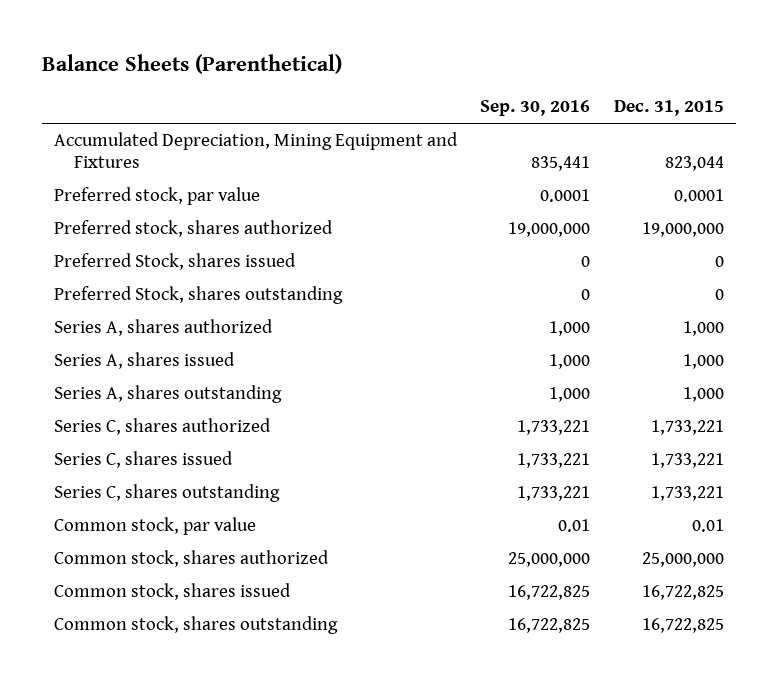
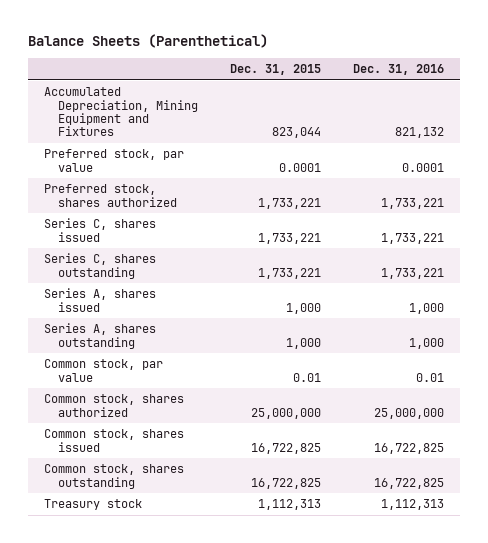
- | Sep. 30, 2016 | Dec. 31, 2015
+ | Dec. 31, 2015 | Dec. 31, 2016
- Preferred stock, shares authorized | 19,000,000 | 19,000,000
- Preferred Stock, shares issued | 0 | 0
- Preferred Stock, shares outstanding | 0 | 0
- Series A, shares authorized | 1,000 | 1,000
- Series C, shares authorized | 1,733,221 | 1,733,221
+ Preferred stock, shares authorized | 1,733,221 | 1,733,221
moved down: Series A, shares issued | 1,000 | 1,000
moved down: Series A, shares outstanding | 1,000 | 1,000
+ Treasury stock | 1,112,313 | 1,112,313

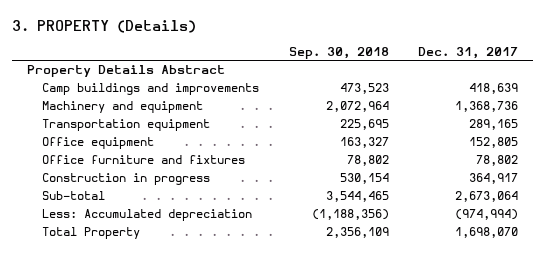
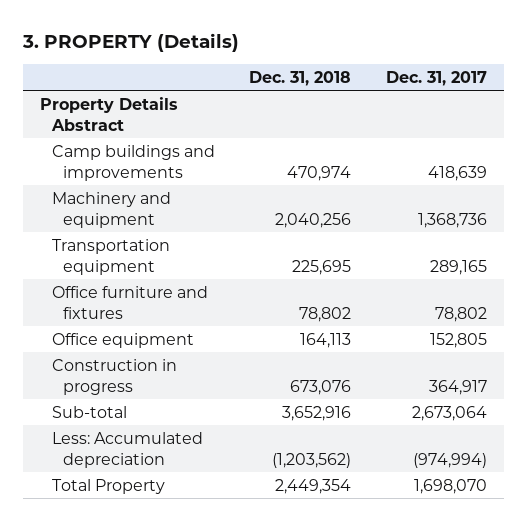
- | Sep. 30, 2018 | Dec. 31, 2017
+ | Dec. 31, 2018 | Dec. 31, 2017
moved down: Office equipment | 164,113 | 152,805

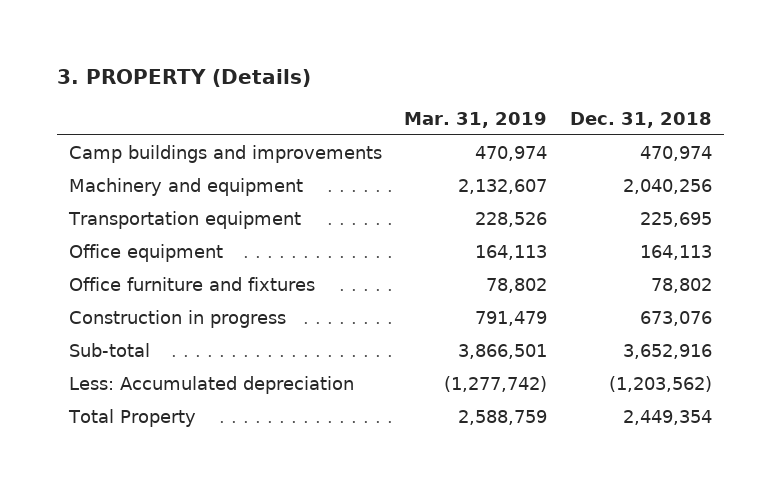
- | Dec. 31, 2018 | Dec. 31, 2017
+ | Mar. 31, 2019 | Dec. 31, 2018
- Property Details Abstract
moved down: Office furniture and fixtures | 78,802 | 78,802

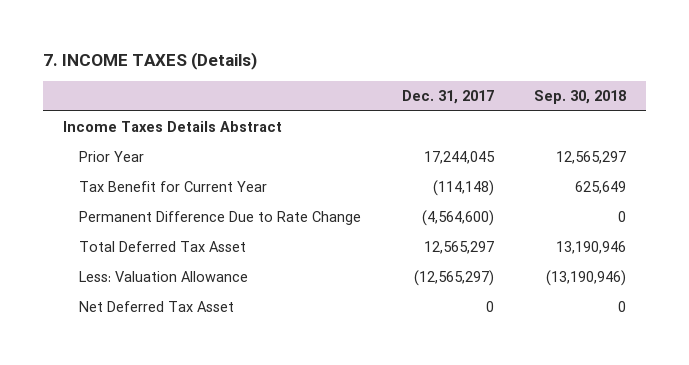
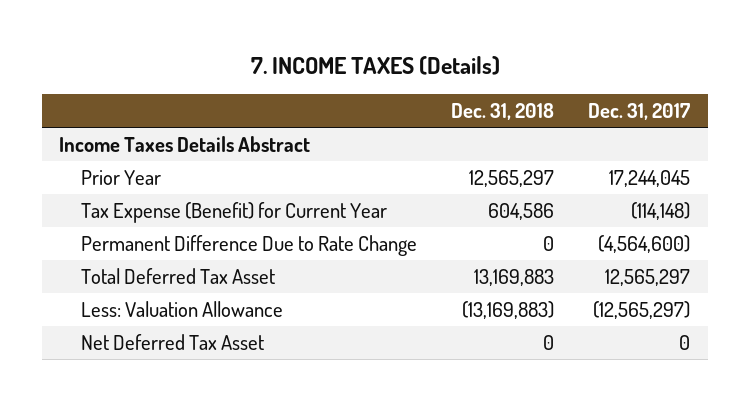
- | Dec. 31, 2017 | Sep. 30, 2018
+ | Dec. 31, 2018 | Dec. 31, 2017
- Tax Benefit for Current Year | (114,148) | 625,649
+ Tax Expense (Benefit) for Current Year | 604,586 | (114,148)

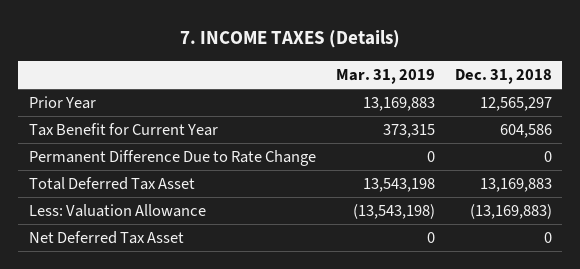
- | Dec. 31, 2018 | Dec. 31, 2017
+ | Mar. 31, 2019 | Dec. 31, 2018
- Income Taxes Details Abstract
- Tax Expense (Benefit) for Current Year | 604,586 | (114,148)
+ Tax Benefit for Current Year | 373,315 | 604,586

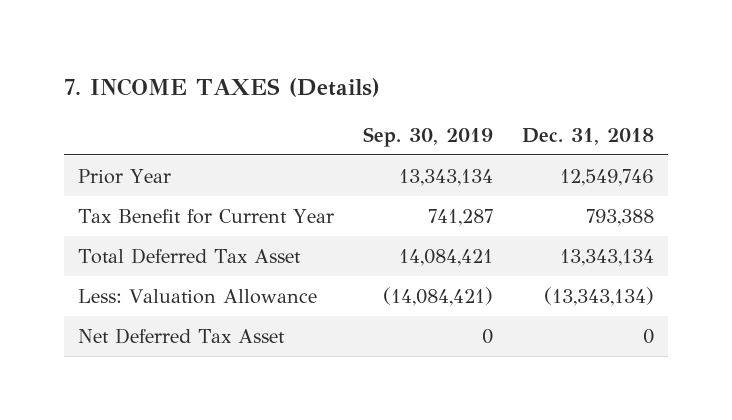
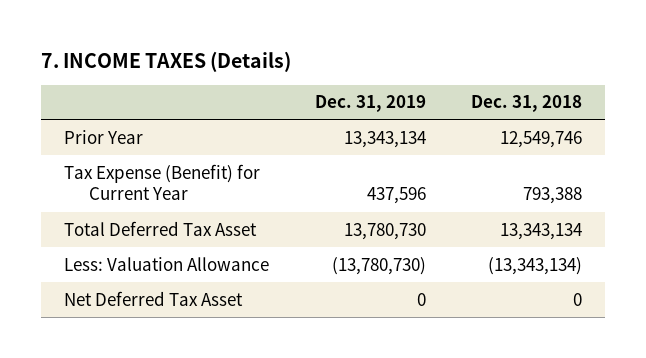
- | Sep. 30, 2019 | Dec. 31, 2018
+ | Dec. 31, 2019 | Dec. 31, 2018
- Tax Benefit for Current Year | 741,287 | 793,388
+ Tax Expense (Benefit) for Current Year | 437,596 | 793,388

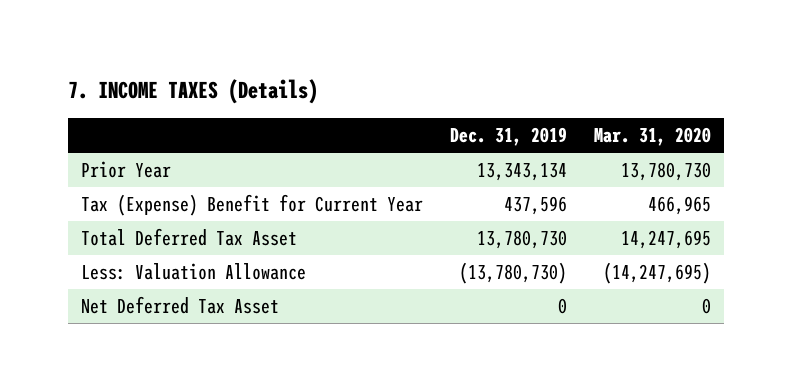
- | Dec. 31, 2019 | Dec. 31, 2018
+ | Dec. 31, 2019 | Mar. 31, 2020
- Tax Expense (Benefit) for Current Year | 437,596 | 793,388
+ Tax (Expense) Benefit for Current Year | 437,596 | 466,965

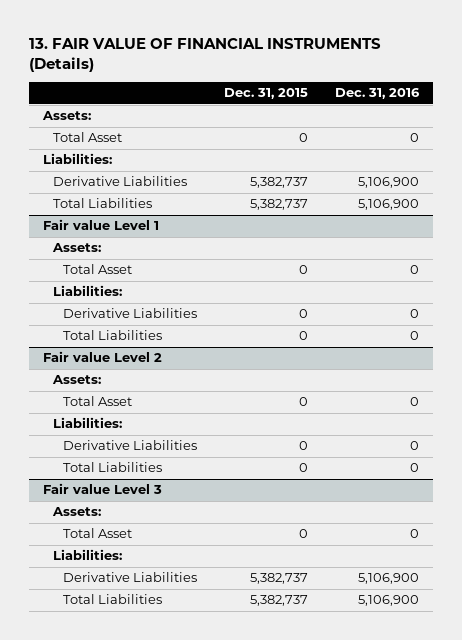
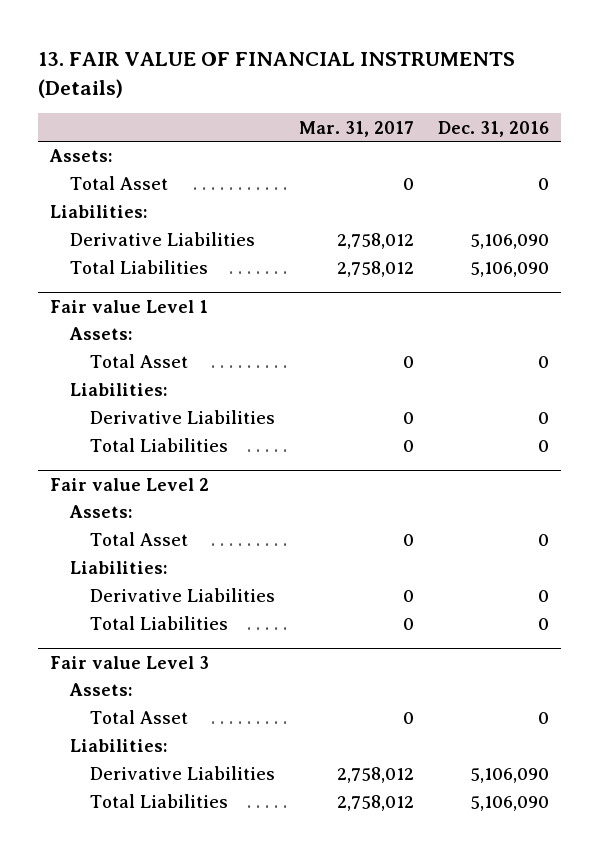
- | Dec. 31, 2015 | Dec. 31, 2016
+ | Mar. 31, 2017 | Dec. 31, 2016
- Derivative Liabilities | 5,382,737 | 5,106,900
- Total Liabilities | 5,382,737 | 5,106,900
+ Derivative Liabilities | 2,758,012 | 5,106,090
+ Total Liabilities | 2,758,012 | 5,106,090
@ Fair value Level 3
- Derivative Liabilities | 5,382,737 | 5,106,900
- Total Liabilities | 5,382,737 | 5,106,900
+ Derivative Liabilities | 2,758,012 | 5,106,090
+ Total Liabilities | 2,758,012 | 5,106,090

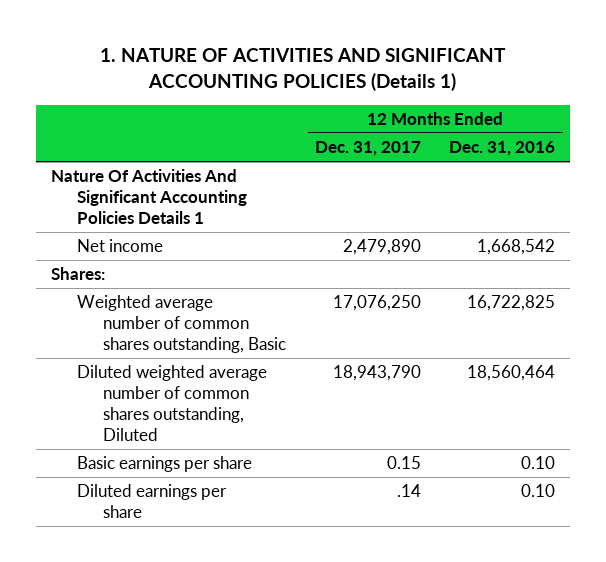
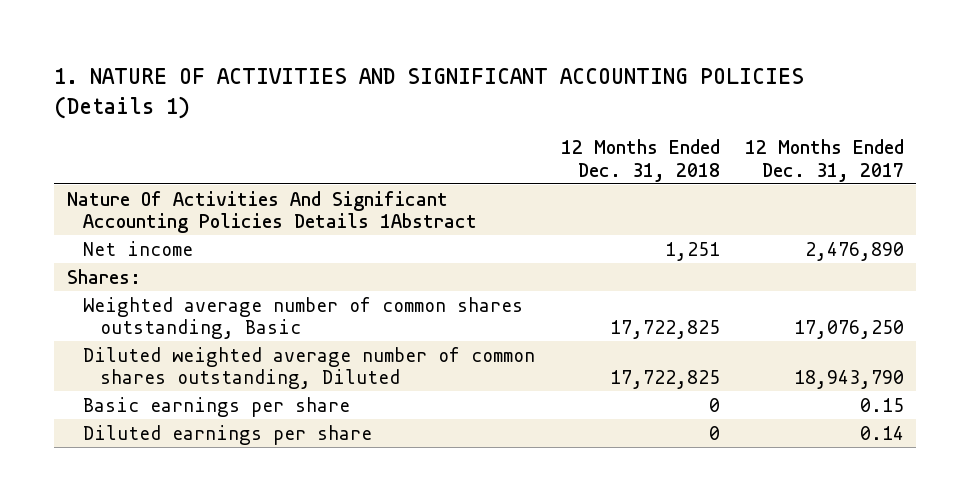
- | 12 Months Ended Dec. 31, 2017 | 12 Months Ended Dec. 31, 2016
+ | 12 Months Ended Dec. 31, 2018 | 12 Months Ended Dec. 31, 2017
- Nature Of Activities And Significant Accounting Policies Details 1
- Net income | 2,479,890 | 1,668,542
+ Nature Of Activities And Significant Accounting Policies Details 1Abstract
+ Net income | 1,251 | 2,476,890
- Diluted earnings per share | .14 | 0.10
+ Diluted earnings per share | 0 | 0.14

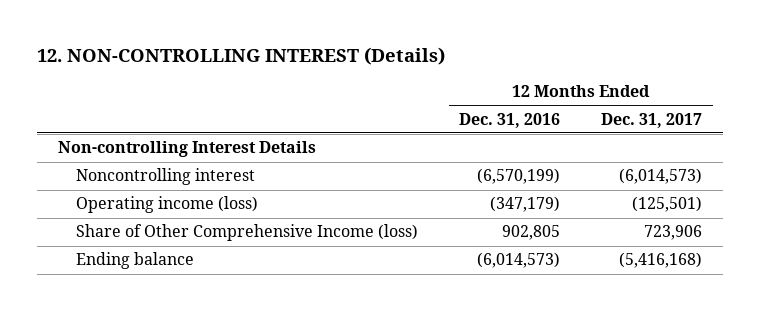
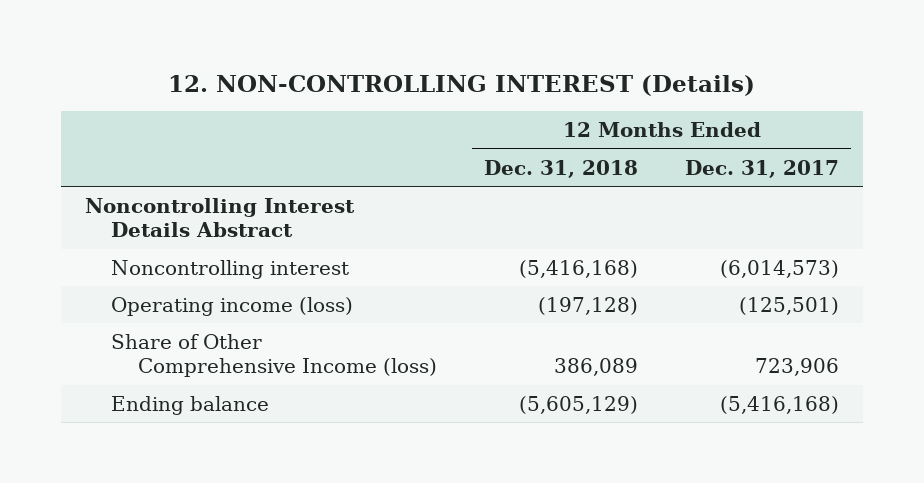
- | 12 Months Ended Dec. 31, 2016 | 12 Months Ended Dec. 31, 2017
+ | 12 Months Ended Dec. 31, 2018 | 12 Months Ended Dec. 31, 2017
- Non-controlling Interest Details
+ Noncontrolling Interest Details Abstract

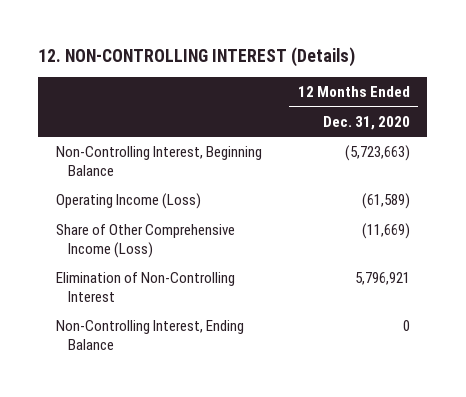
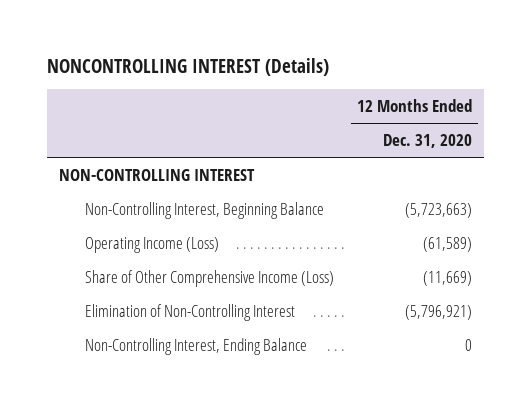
- 12. NON-CONTROLLING INTEREST (Details)
+ NONCONTROLLING INTEREST (Details)
+ NON-CONTROLLING INTEREST
- Elimination of Non-Controlling Interest | 5,796,921
+ Elimination of Non-Controlling Interest | (5,796,921)

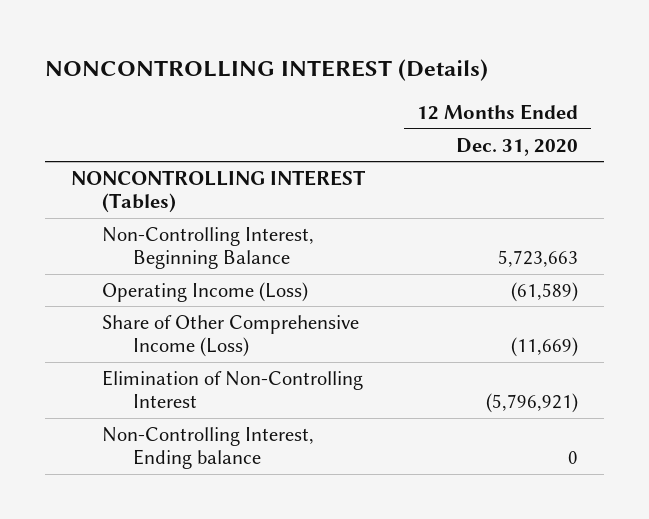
- NON-CONTROLLING INTEREST
- Non-Controlling Interest, Beginning Balance | (5,723,663)
+ NONCONTROLLING INTEREST (Tables)
+ Non-Controlling Interest, Beginning Balance | 5,723,663
- Non-Controlling Interest, Ending Balance | 0
+ Non-Controlling Interest, Ending balance | 0

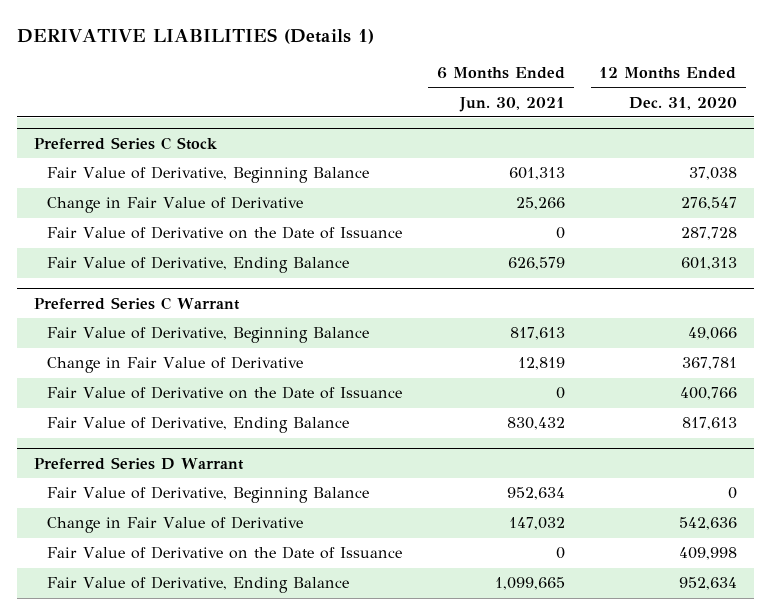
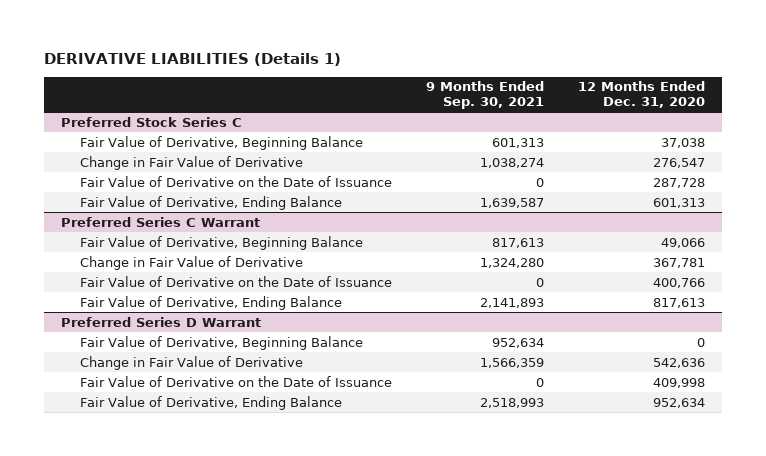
- | 6 Months Ended Jun. 30, 2021 | 12 Months Ended Dec. 31, 2020
+ | 9 Months Ended Sep. 30, 2021 | 12 Months Ended Dec. 31, 2020
- Preferred Series C Stock
+ Preferred Stock Series C

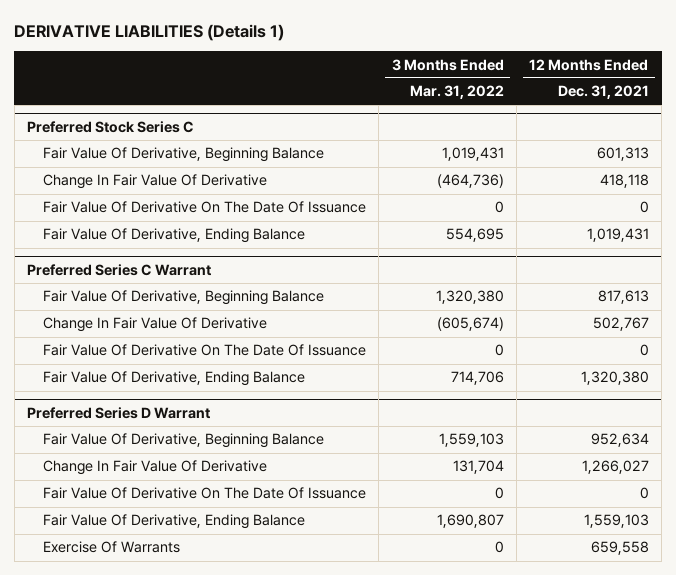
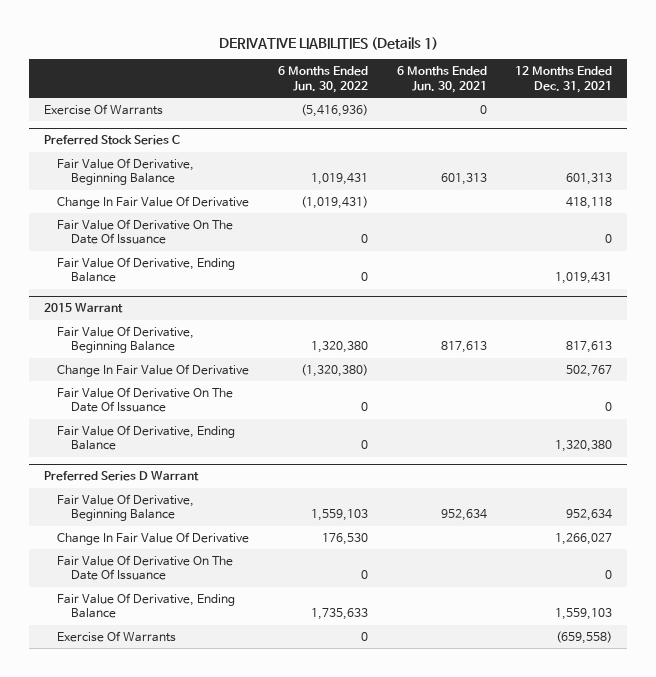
- | 3 Months Ended Mar. 31, 2022 | 12 Months Ended Dec. 31, 2021
+ | 6 Months Ended Jun. 30, 2022 | 6 Months Ended Jun. 30, 2021 | 12 Months Ended Dec. 31, 2021
+ Exercise Of Warrants | (5,416,936) | 0 |
- Preferred Series C Warrant
+ 2015 Warrant
@ Preferred Series D Warrant
- Exercise Of Warrants | 0 | 659,558
+ Exercise Of Warrants | 0 | | (659,558)

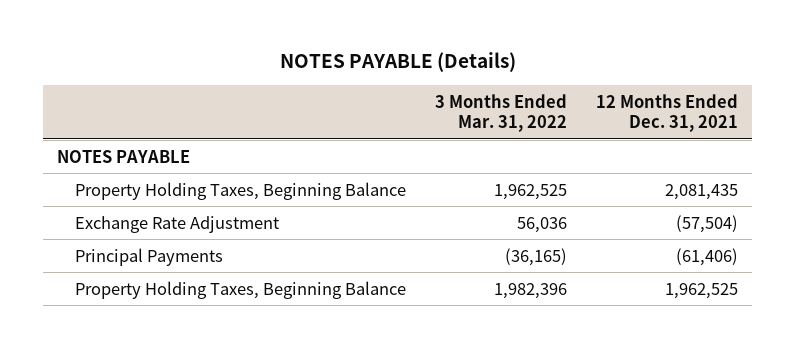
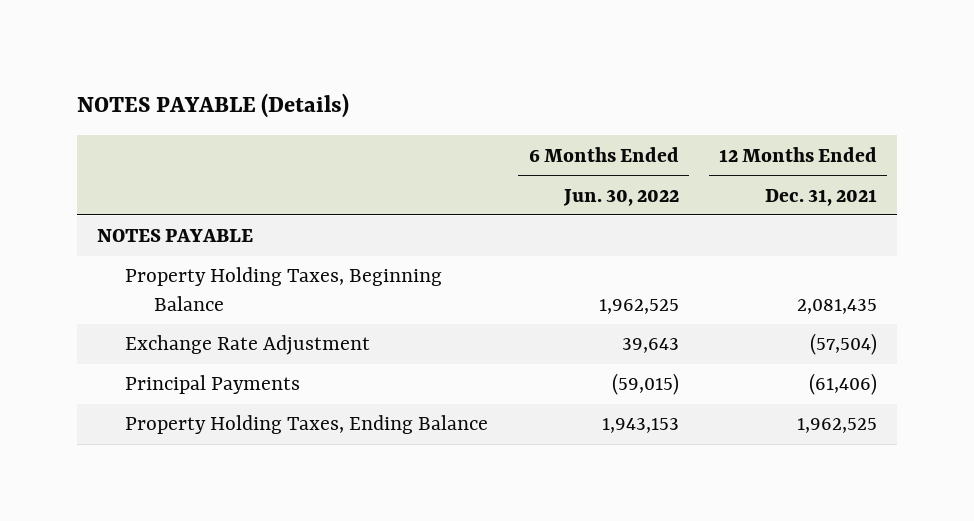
- | 3 Months Ended Mar. 31, 2022 | 12 Months Ended Dec. 31, 2021
+ | 6 Months Ended Jun. 30, 2022 | 12 Months Ended Dec. 31, 2021
- Property Holding Taxes, Beginning Balance | 1,982,396 | 1,962,525
+ Property Holding Taxes, Ending Balance | 1,943,153 | 1,962,525

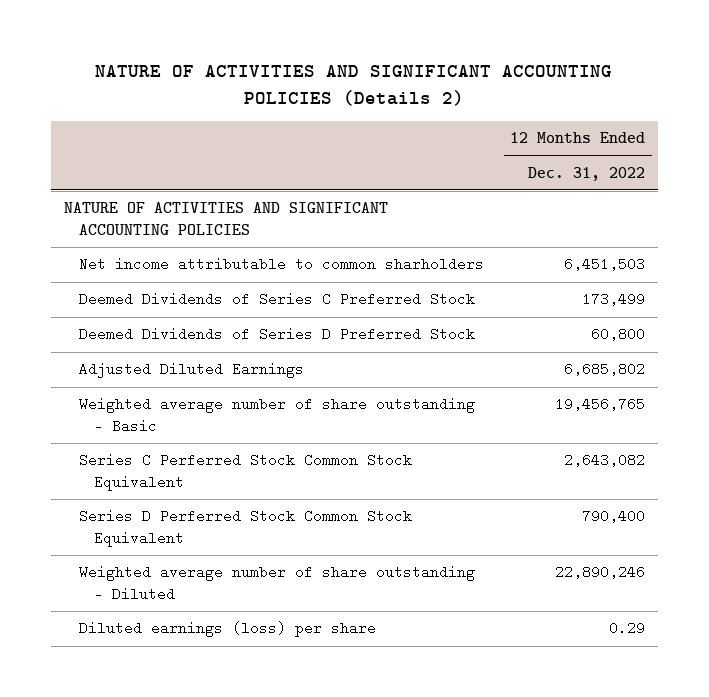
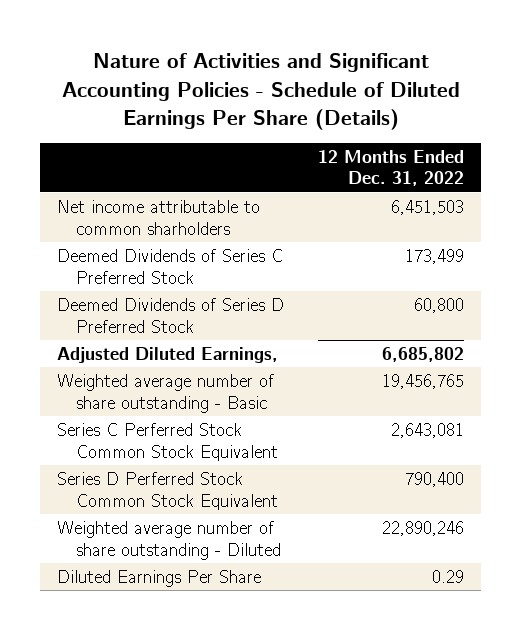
- NATURE OF ACTIVITIES AND SIGNIFICANT ACCOUNTING POLICIES (Details 2)
+ Nature of Activities and Significant Accounting Policies - Schedule of Diluted Earnings Per Share (Details)
- NATURE OF ACTIVITIES AND SIGNIFICANT ACCOUNTING POLICIES
- Adjusted Diluted Earnings | 6,685,802
+ Adjusted Diluted Earnings, | 6,685,802
- Series C Perferred Stock Common Stock Equivalent | 2,643,082
+ Series C Perferred Stock Common Stock Equivalent | 2,643,081
- Diluted earnings (loss) per share | 0.29
+ Diluted Earnings Per Share | 0.29

